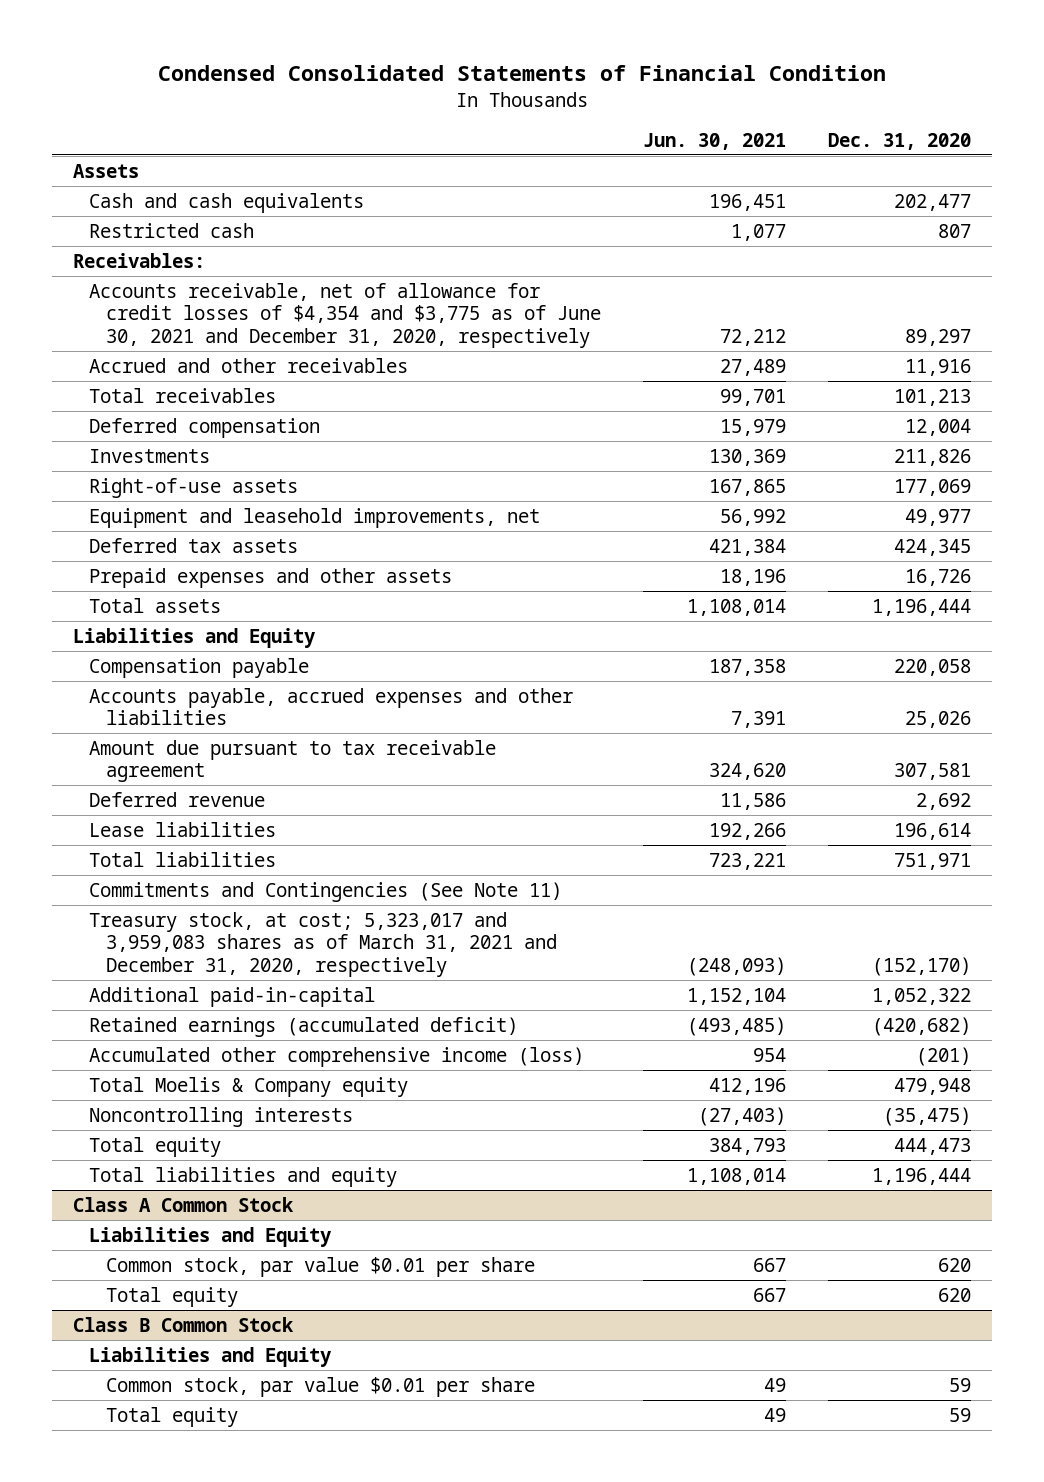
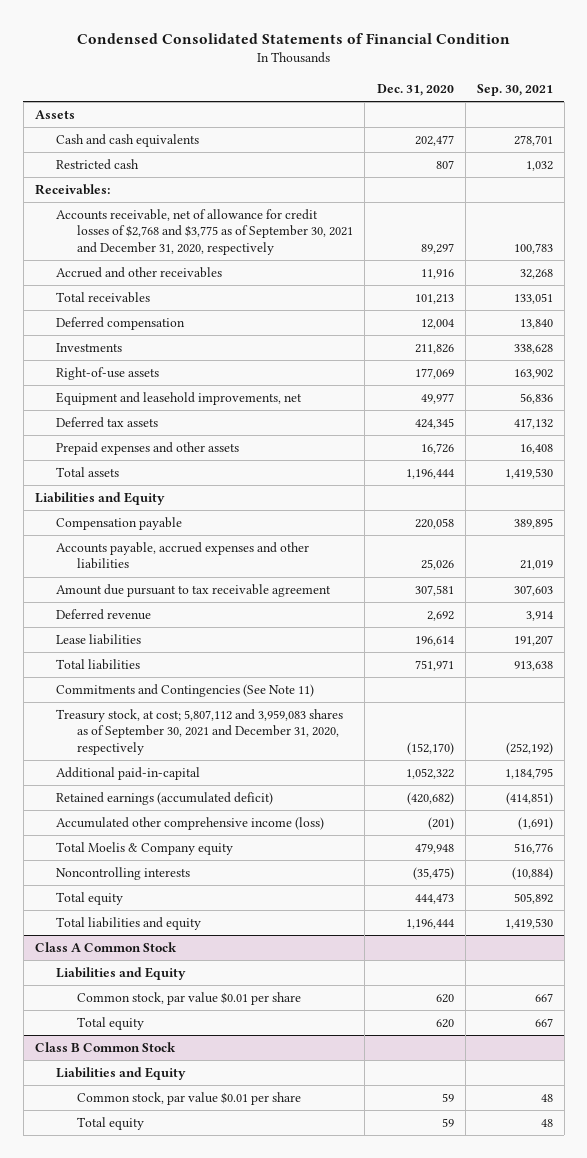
- | Jun. 30, 2021 | Dec. 31, 2020
+ | Dec. 31, 2020 | Sep. 30, 2021
- Accounts receivable, net of allowance for credit losses of $4,354 and $3,775 as of June 30, 2021 and December 31, 2020, respectively | 72,212 | 89,297
+ Accounts receivable, net of allowance for credit losses of $2,768 and $3,775 as of September 30, 2021 and December 31, 2020, respectively | 89,297 | 100,783
- Treasury stock, at cost; 5,323,017 and 3,959,083 shares as of March 31, 2021 and December 31, 2020, respectively | (248,093) | (152,170)
+ Treasury stock, at cost; 5,807,112 and 3,959,083 shares as of September 30, 2021 and December 31, 2020, respectively | (152,170) | (252,192)

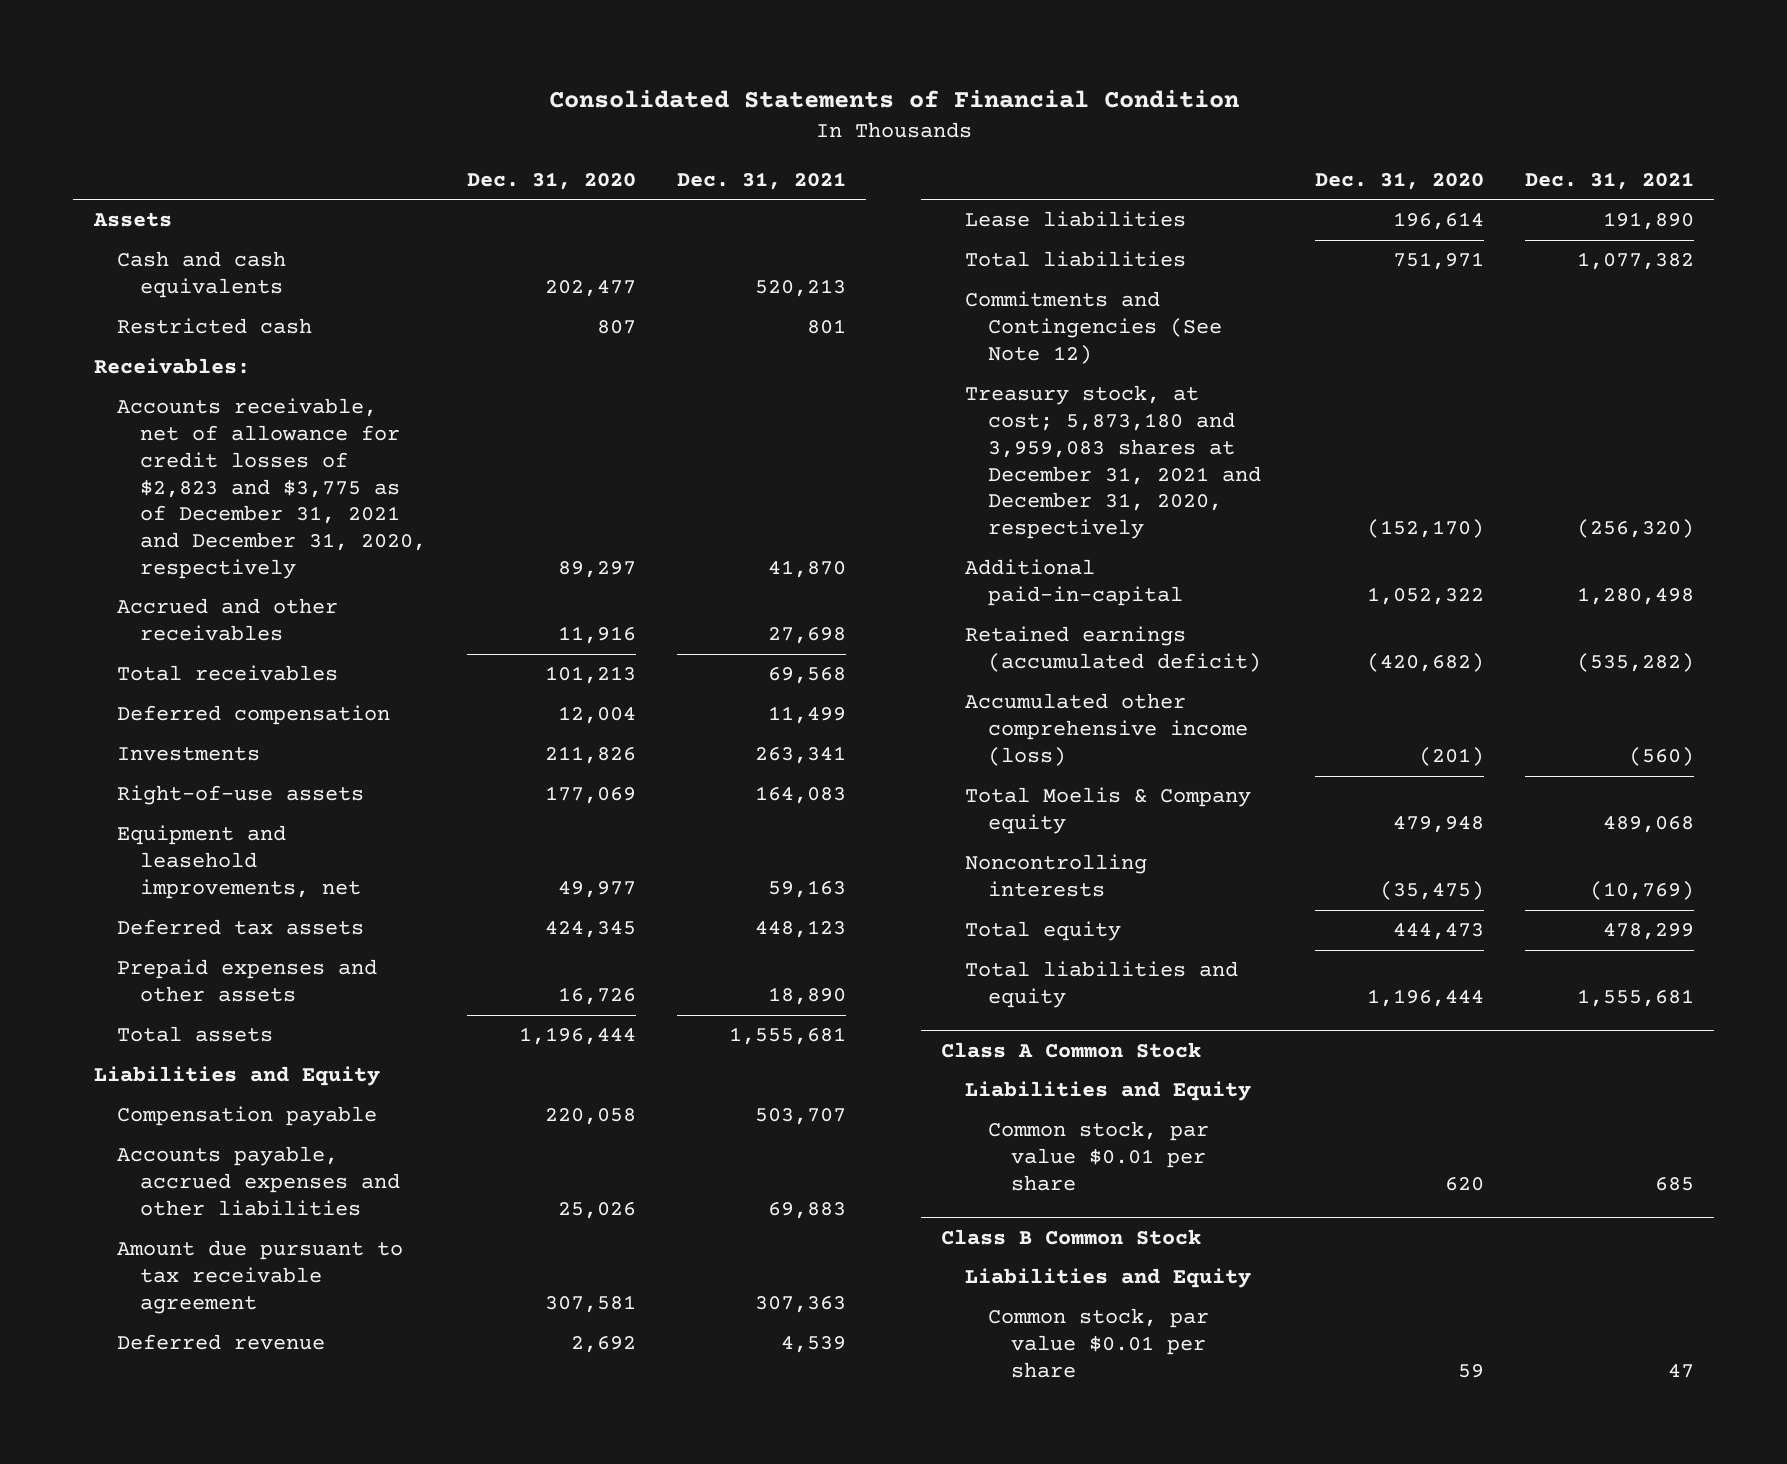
- Condensed Consolidated Statements of Financial Condition
+ Consolidated Statements of Financial Condition
- | Dec. 31, 2020 | Sep. 30, 2021
+ | Dec. 31, 2020 | Dec. 31, 2021
- Accounts receivable, net of allowance for credit losses of $2,768 and $3,775 as of September 30, 2021 and December 31, 2020, respectively | 89,297 | 100,783
+ Accounts receivable, net of allowance for credit losses of $2,823 and $3,775 as of December 31, 2021 and December 31, 2020, respectively | 89,297 | 41,870
- Commitments and Contingencies (See Note 11)
- Treasury stock, at cost; 5,807,112 and 3,959,083 shares as of September 30, 2021 and December 31, 2020, respectively | (152,170) | (252,192)
+ Commitments and Contingencies (See Note 12)
+ Treasury stock, at cost; 5,873,180 and 3,959,083 shares at December 31, 2021 and December 31, 2020, respectively | (152,170) | (256,320)
@ Class A Common Stock
- Total equity | 620 | 667
@ Class B Common Stock
- Total equity | 59 | 48

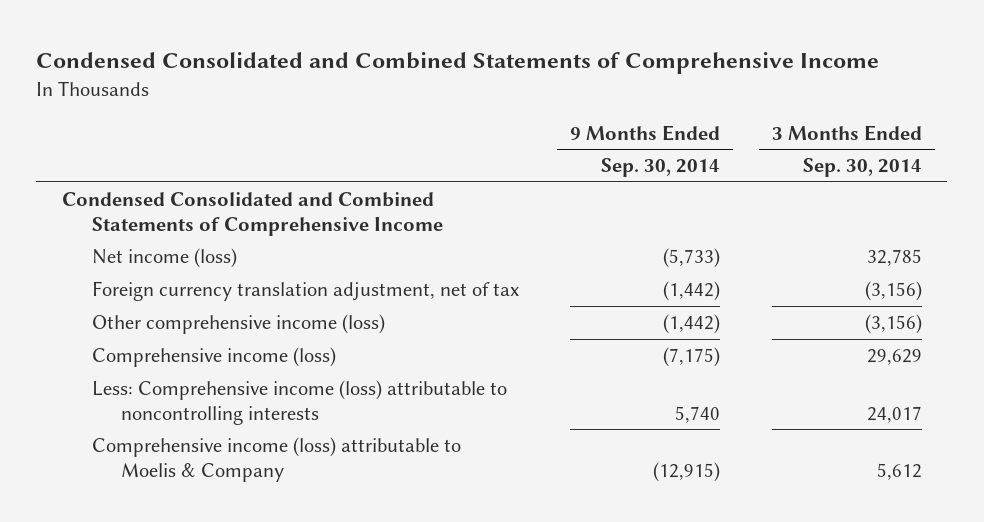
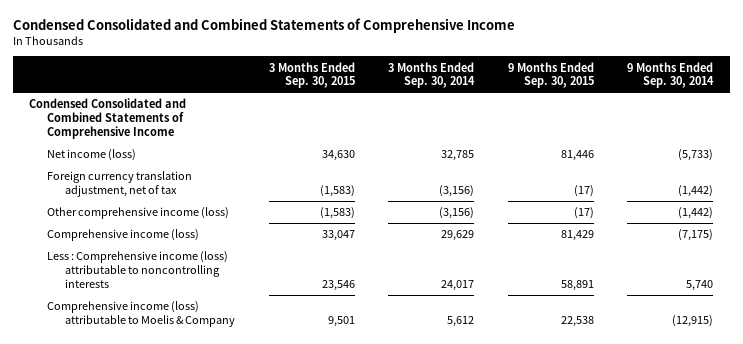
- | 9 Months Ended Sep. 30, 2014 | 3 Months Ended Sep. 30, 2014
+ | 3 Months Ended Sep. 30, 2015 | 3 Months Ended Sep. 30, 2014 | 9 Months Ended Sep. 30, 2015 | 9 Months Ended Sep. 30, 2014
- Less: Comprehensive income (loss) attributable to noncontrolling interests | 5,740 | 24,017
+ Less : Comprehensive income (loss) attributable to noncontrolling interests | 23,546 | 24,017 | 58,891 | 5,740

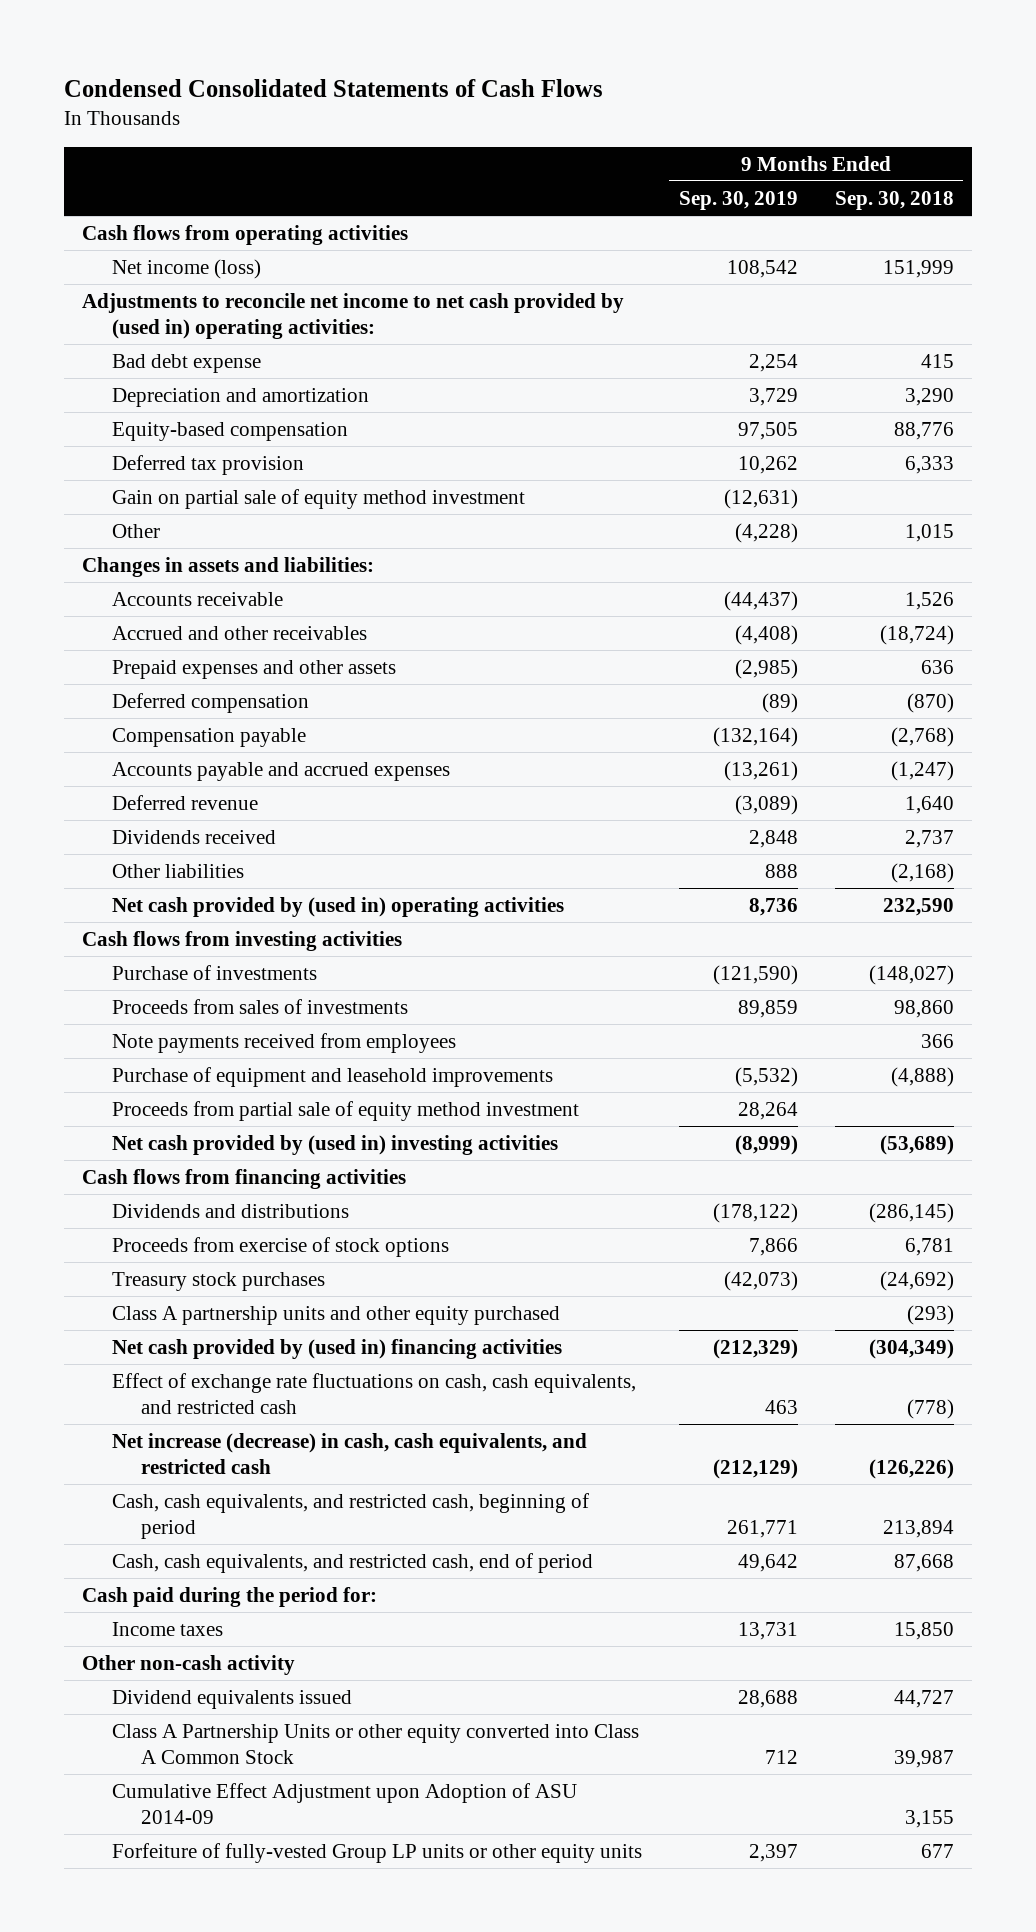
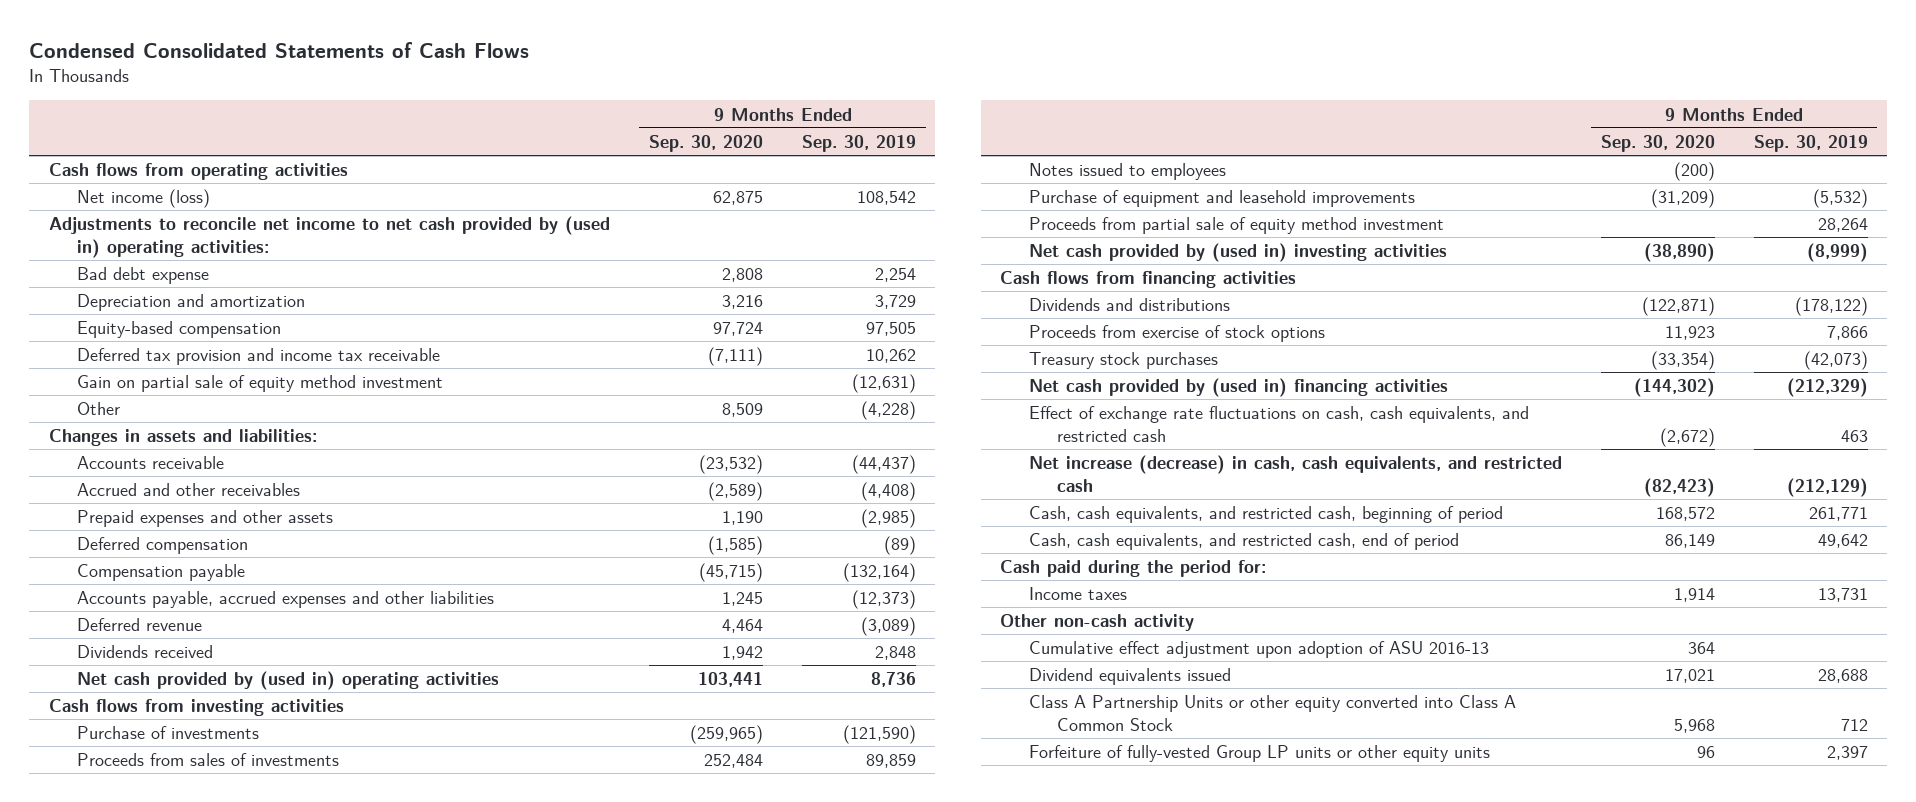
- | 9 Months Ended Sep. 30, 2019 | 9 Months Ended Sep. 30, 2018
+ | 9 Months Ended Sep. 30, 2020 | 9 Months Ended Sep. 30, 2019
- Deferred tax provision | 10,262 | 6,333
+ Deferred tax provision and income tax receivable | (7,111) | 10,262
- Accounts payable and accrued expenses | (13,261) | (1,247)
+ Accounts payable, accrued expenses and other liabilities | 1,245 | (12,373)
- Other liabilities | 888 | (2,168)
- Note payments received from employees | | 366
+ Notes issued to employees | (200) |
- Class A partnership units and other equity purchased | | (293)
+ Cumulative effect adjustment upon adoption of ASU 2016-13 | 364 |
- Cumulative Effect Adjustment upon Adoption of ASU 2014-09 | | 3,155

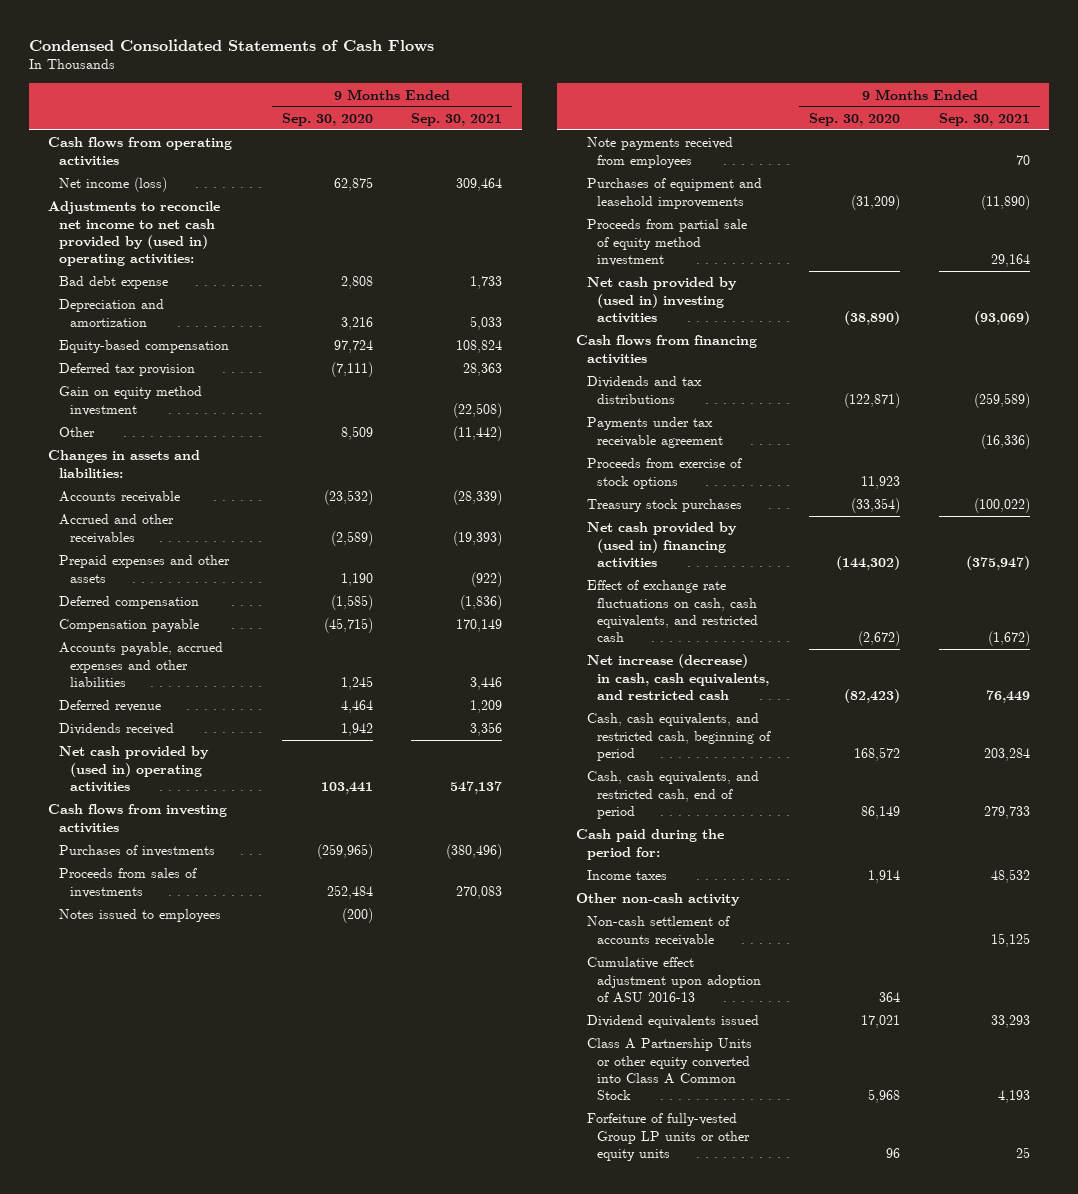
- | 9 Months Ended Sep. 30, 2020 | 9 Months Ended Sep. 30, 2019
+ | 9 Months Ended Sep. 30, 2020 | 9 Months Ended Sep. 30, 2021
- Deferred tax provision and income tax receivable | (7,111) | 10,262
- Gain on partial sale of equity method investment | | (12,631)
+ Deferred tax provision | (7,111) | 28,363
+ Gain on equity method investment | | (22,508)
- Purchase of investments | (259,965) | (121,590)
+ Purchases of investments | (259,965) | (380,496)
- Purchase of equipment and leasehold improvements | (31,209) | (5,532)
+ Note payments received from employees | | 70
+ Purchases of equipment and leasehold improvements | (31,209) | (11,890)
- Dividends and distributions | (122,871) | (178,122)
+ Dividends and tax distributions | (122,871) | (259,589)
+ Payments under tax receivable agreement | | (16,336)
+ Non-cash settlement of accounts receivable | | 15,125

